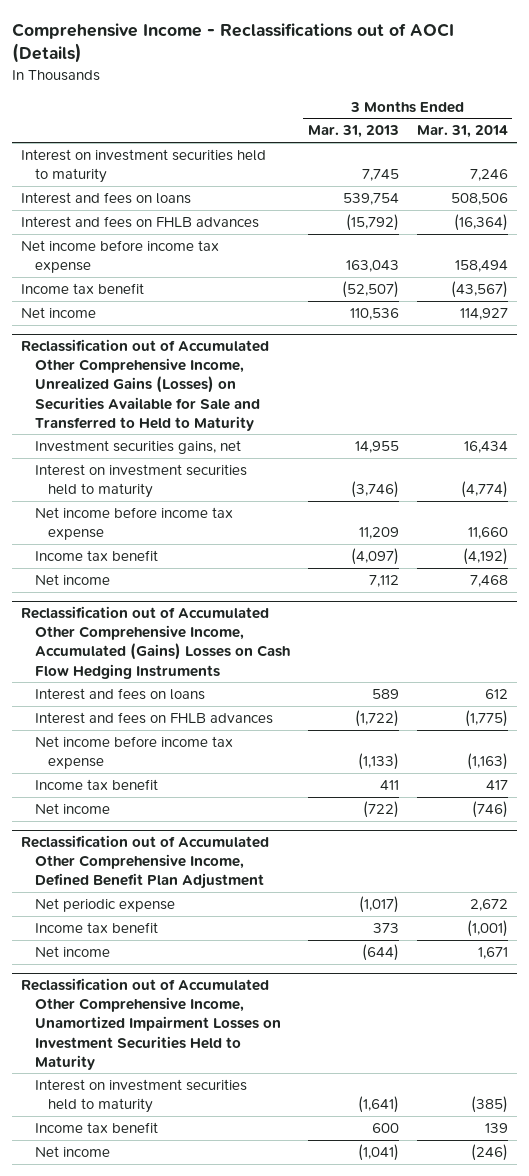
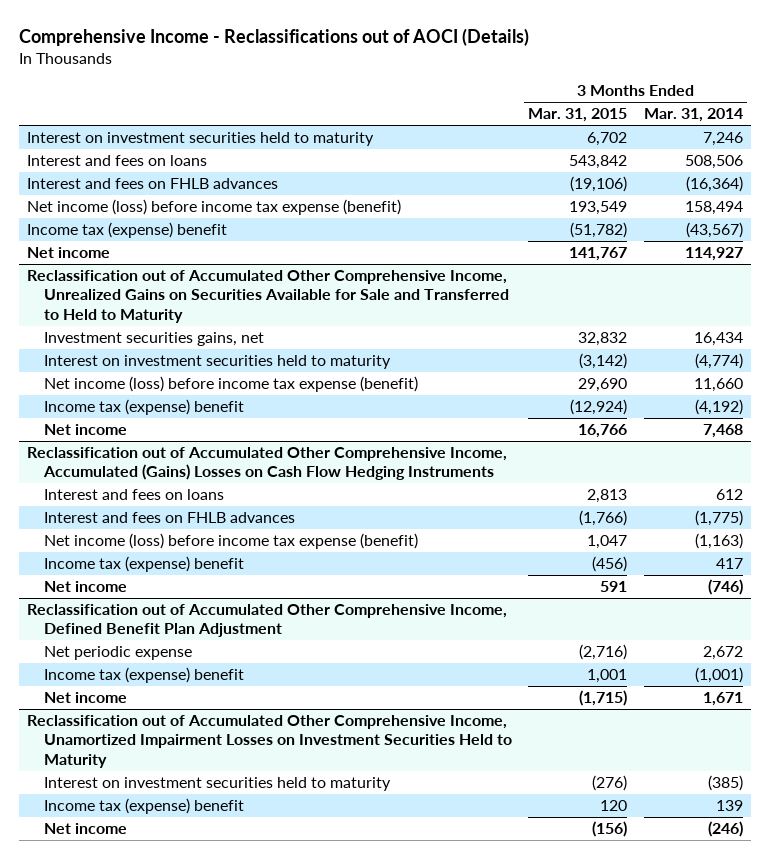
- | 3 Months Ended Mar. 31, 2013 | 3 Months Ended Mar. 31, 2014
+ | 3 Months Ended Mar. 31, 2015 | 3 Months Ended Mar. 31, 2014
- Net income before income tax expense | 163,043 | 158,494
- Income tax benefit | (52,507) | (43,567)
+ Net income (loss) before income tax expense (benefit) | 193,549 | 158,494
+ Income tax (expense) benefit | (51,782) | (43,567)
- Reclassification out of Accumulated Other Comprehensive Income, Unrealized Gains (Losses) on Securities Available for Sale and Transferred to Held to Maturity
+ Reclassification out of Accumulated Other Comprehensive Income, Unrealized Gains on Securities Available for Sale and Transferred to Held to Maturity
- Net income before income tax expense | 11,209 | 11,660
- Income tax benefit | (4,097) | (4,192)
+ Net income (loss) before income tax expense (benefit) | 29,690 | 11,660
+ Income tax (expense) benefit | (12,924) | (4,192)
@ Reclassification out of Accumulated Other Comprehensive Income, Accumulated (Gains) Losses on Cash Flow Hedging Instruments
- Net income before income tax expense | (1,133) | (1,163)
- Income tax benefit | 411 | 417
+ Net income (loss) before income tax expense (benefit) | 1,047 | (1,163)
+ Income tax (expense) benefit | (456) | 417
@ Reclassification out of Accumulated Other Comprehensive Income, Defined Benefit Plan Adjustment
- Income tax benefit | 373 | (1,001)
+ Income tax (expense) benefit | 1,001 | (1,001)
@ Reclassification out of Accumulated Other Comprehensive Income, Unamortized Impairment Losses on Investment Securities Held to Maturity
- Income tax benefit | 600 | 139
+ Income tax (expense) benefit | 120 | 139

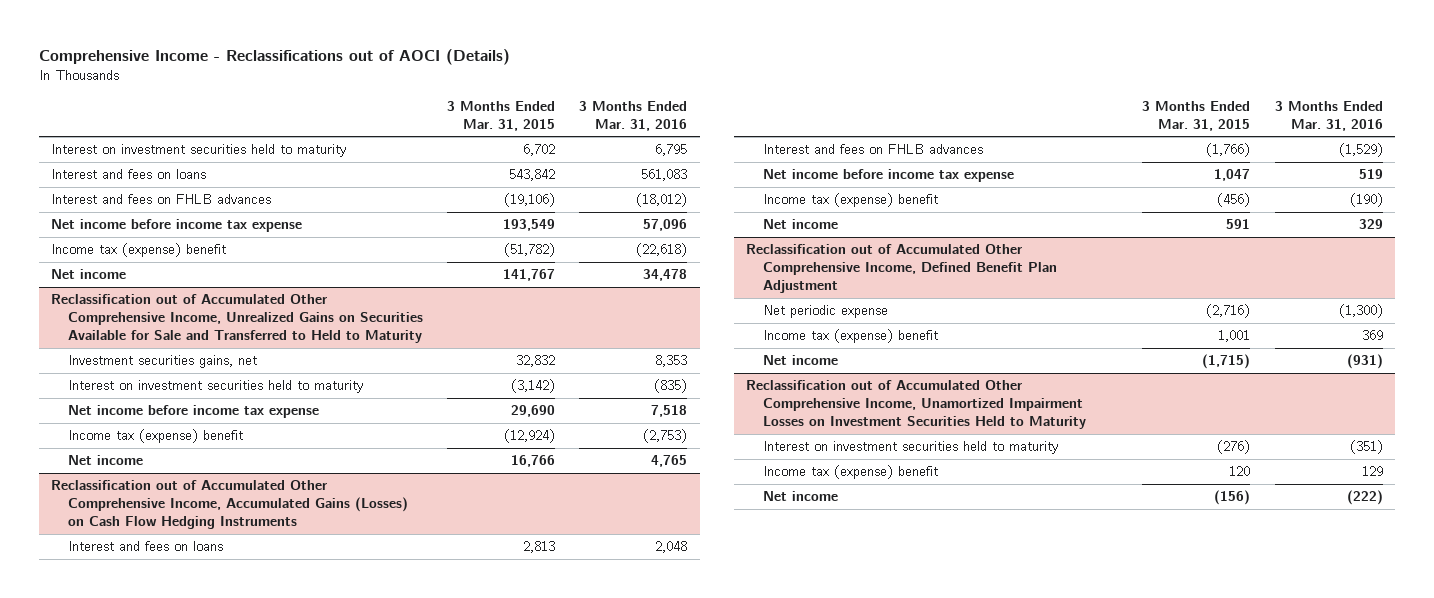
- | 3 Months Ended Mar. 31, 2015 | 3 Months Ended Mar. 31, 2014
+ | 3 Months Ended Mar. 31, 2015 | 3 Months Ended Mar. 31, 2016
- Net income (loss) before income tax expense (benefit) | 193,549 | 158,494
+ Net income before income tax expense | 193,549 | 57,096
@ Reclassification out of Accumulated Other Comprehensive Income, Unrealized Gains on Securities Available for Sale and Transferred to Held to Maturity
- Net income (loss) before income tax expense (benefit) | 29,690 | 11,660
+ Net income before income tax expense | 29,690 | 7,518
- Reclassification out of Accumulated Other Comprehensive Income, Accumulated (Gains) Losses on Cash Flow Hedging Instruments
+ Reclassification out of Accumulated Other Comprehensive Income, Accumulated Gains (Losses) on Cash Flow Hedging Instruments
- Net income (loss) before income tax expense (benefit) | 1,047 | (1,163)
+ Net income before income tax expense | 1,047 | 519

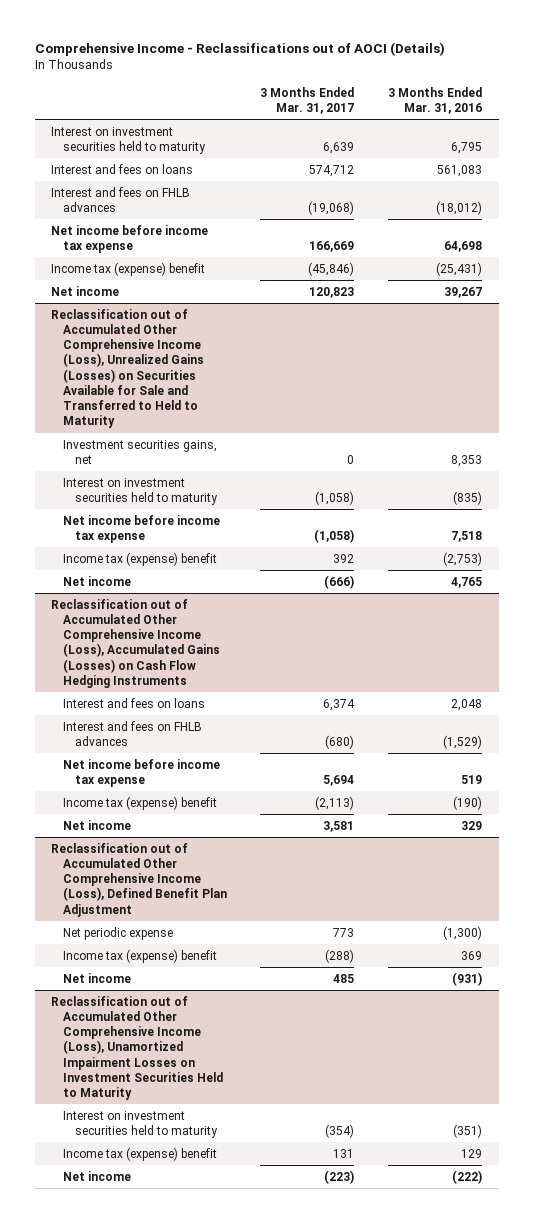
- | 3 Months Ended Mar. 31, 2015 | 3 Months Ended Mar. 31, 2016
+ | 3 Months Ended Mar. 31, 2017 | 3 Months Ended Mar. 31, 2016
- Net income before income tax expense | 193,549 | 57,096
- Income tax (expense) benefit | (51,782) | (22,618)
- Net income | 141,767 | 34,478
- Reclassification out of Accumulated Other Comprehensive Income, Unrealized Gains on Securities Available for Sale and Transferred to Held to Maturity
+ Net income before income tax expense | 166,669 | 64,698
+ Income tax (expense) benefit | (45,846) | (25,431)
+ Net income | 120,823 | 39,267
+ Reclassification out of Accumulated Other Comprehensive Income (Loss), Unrealized Gains (Losses) on Securities Available for Sale and Transferred to Held to Maturity
- Reclassification out of Accumulated Other Comprehensive Income, Accumulated Gains (Losses) on Cash Flow Hedging Instruments
+ Reclassification out of Accumulated Other Comprehensive Income (Loss), Accumulated Gains (Losses) on Cash Flow Hedging Instruments
- Reclassification out of Accumulated Other Comprehensive Income, Defined Benefit Plan Adjustment
+ Reclassification out of Accumulated Other Comprehensive Income (Loss), Defined Benefit Plan Adjustment
- Reclassification out of Accumulated Other Comprehensive Income, Unamortized Impairment Losses on Investment Securities Held to Maturity
+ Reclassification out of Accumulated Other Comprehensive Income (Loss), Unamortized Impairment Losses on Investment Securities Held to Maturity

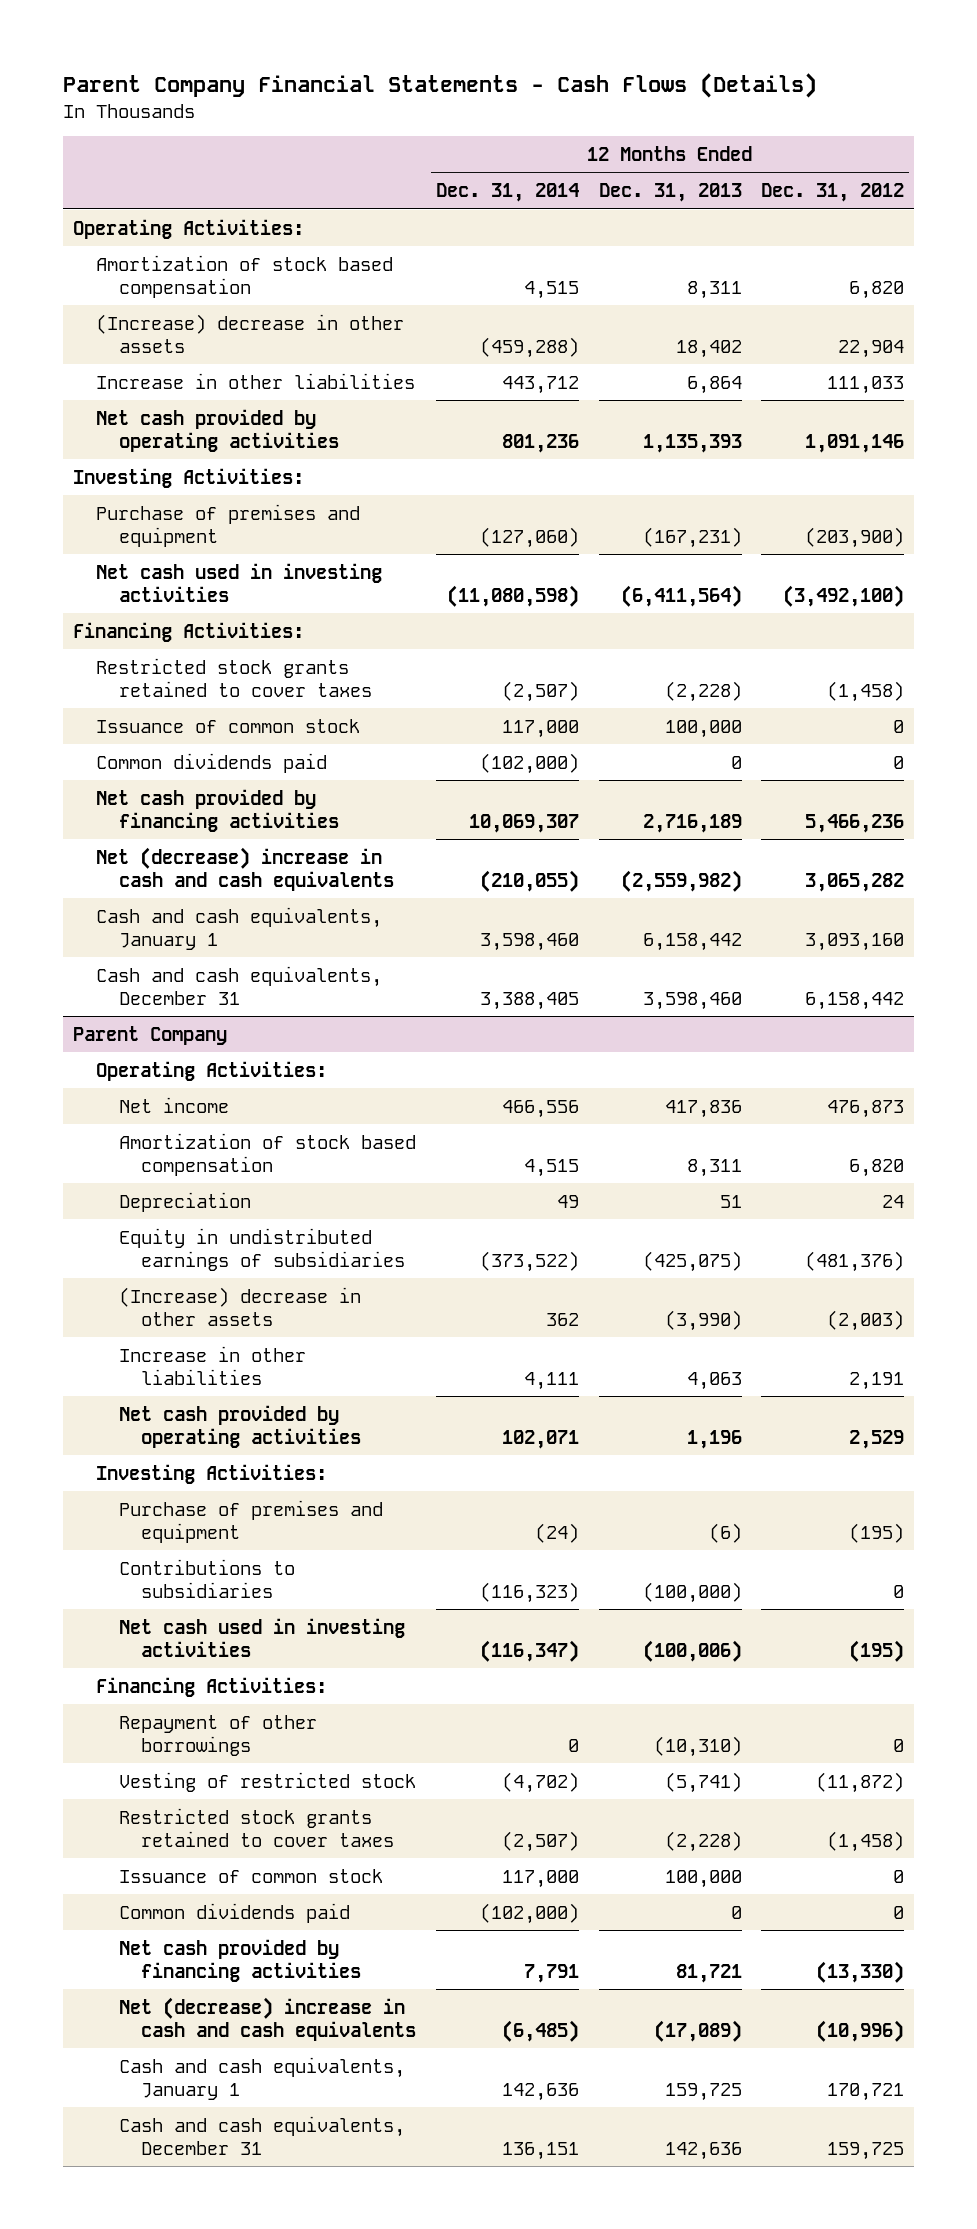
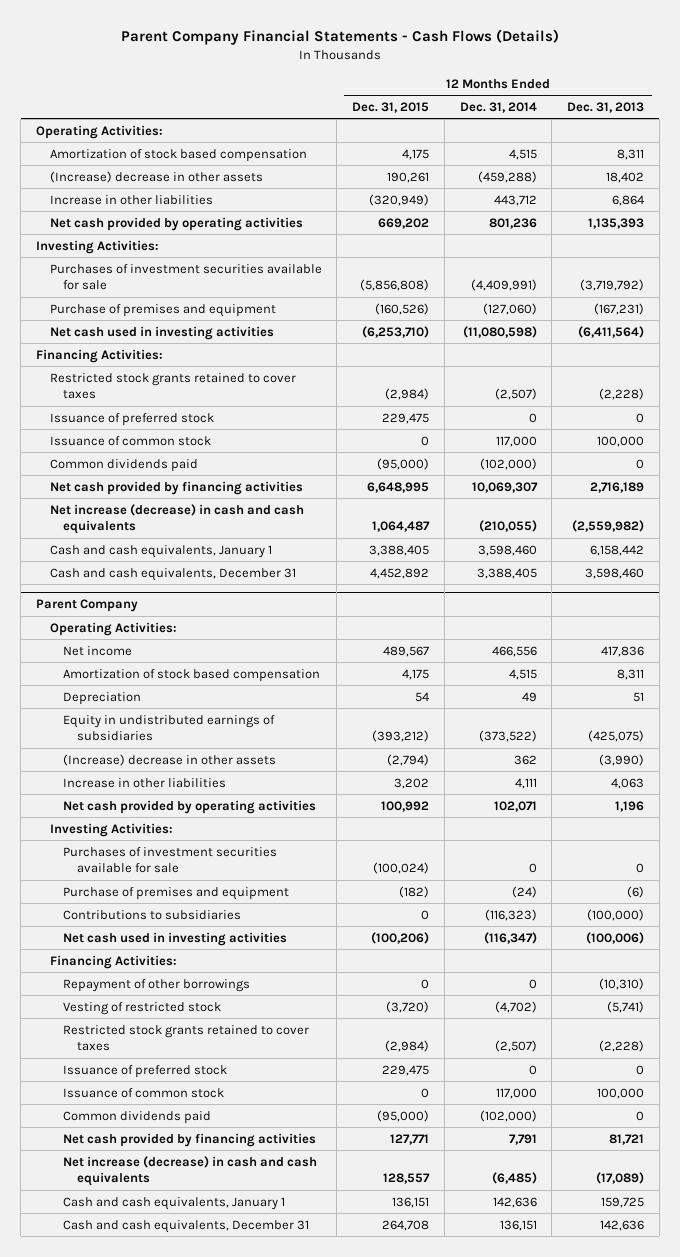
- | 12 Months Ended Dec. 31, 2014 | 12 Months Ended Dec. 31, 2013 | 12 Months Ended Dec. 31, 2012
+ | 12 Months Ended Dec. 31, 2015 | 12 Months Ended Dec. 31, 2014 | 12 Months Ended Dec. 31, 2013
+ Purchases of investment securities available for sale | (5,856,808) | (4,409,991) | (3,719,792)
+ Issuance of preferred stock | 229,475 | 0 | 0
- Net (decrease) increase in cash and cash equivalents | (210,055) | (2,559,982) | 3,065,282
+ Net increase (decrease) in cash and cash equivalents | 1,064,487 | (210,055) | (2,559,982)
@ Parent Company
+ Purchases of investment securities available for sale | (100,024) | 0 | 0
+ Issuance of preferred stock | 229,475 | 0 | 0
- Net (decrease) increase in cash and cash equivalents | (6,485) | (17,089) | (10,996)
+ Net increase (decrease) in cash and cash equivalents | 128,557 | (6,485) | (17,089)

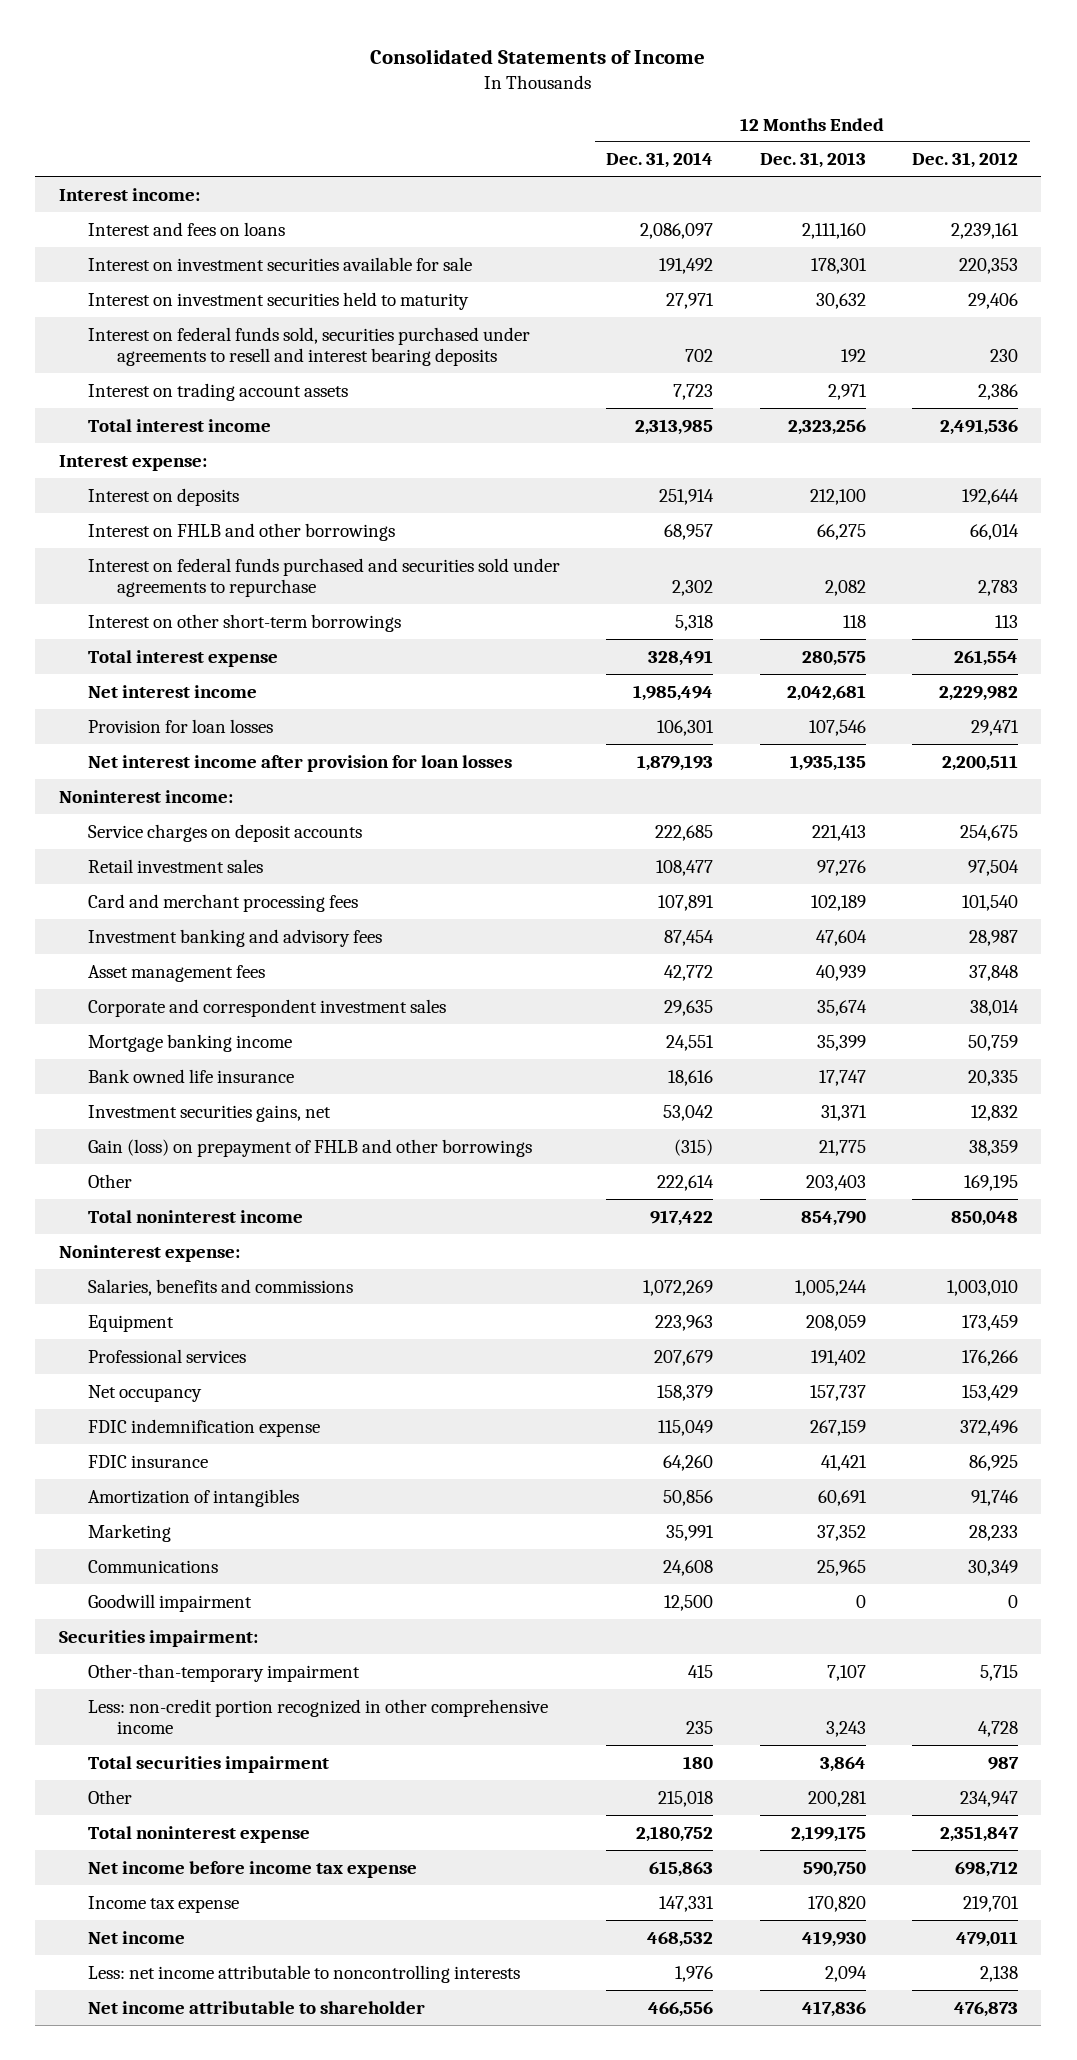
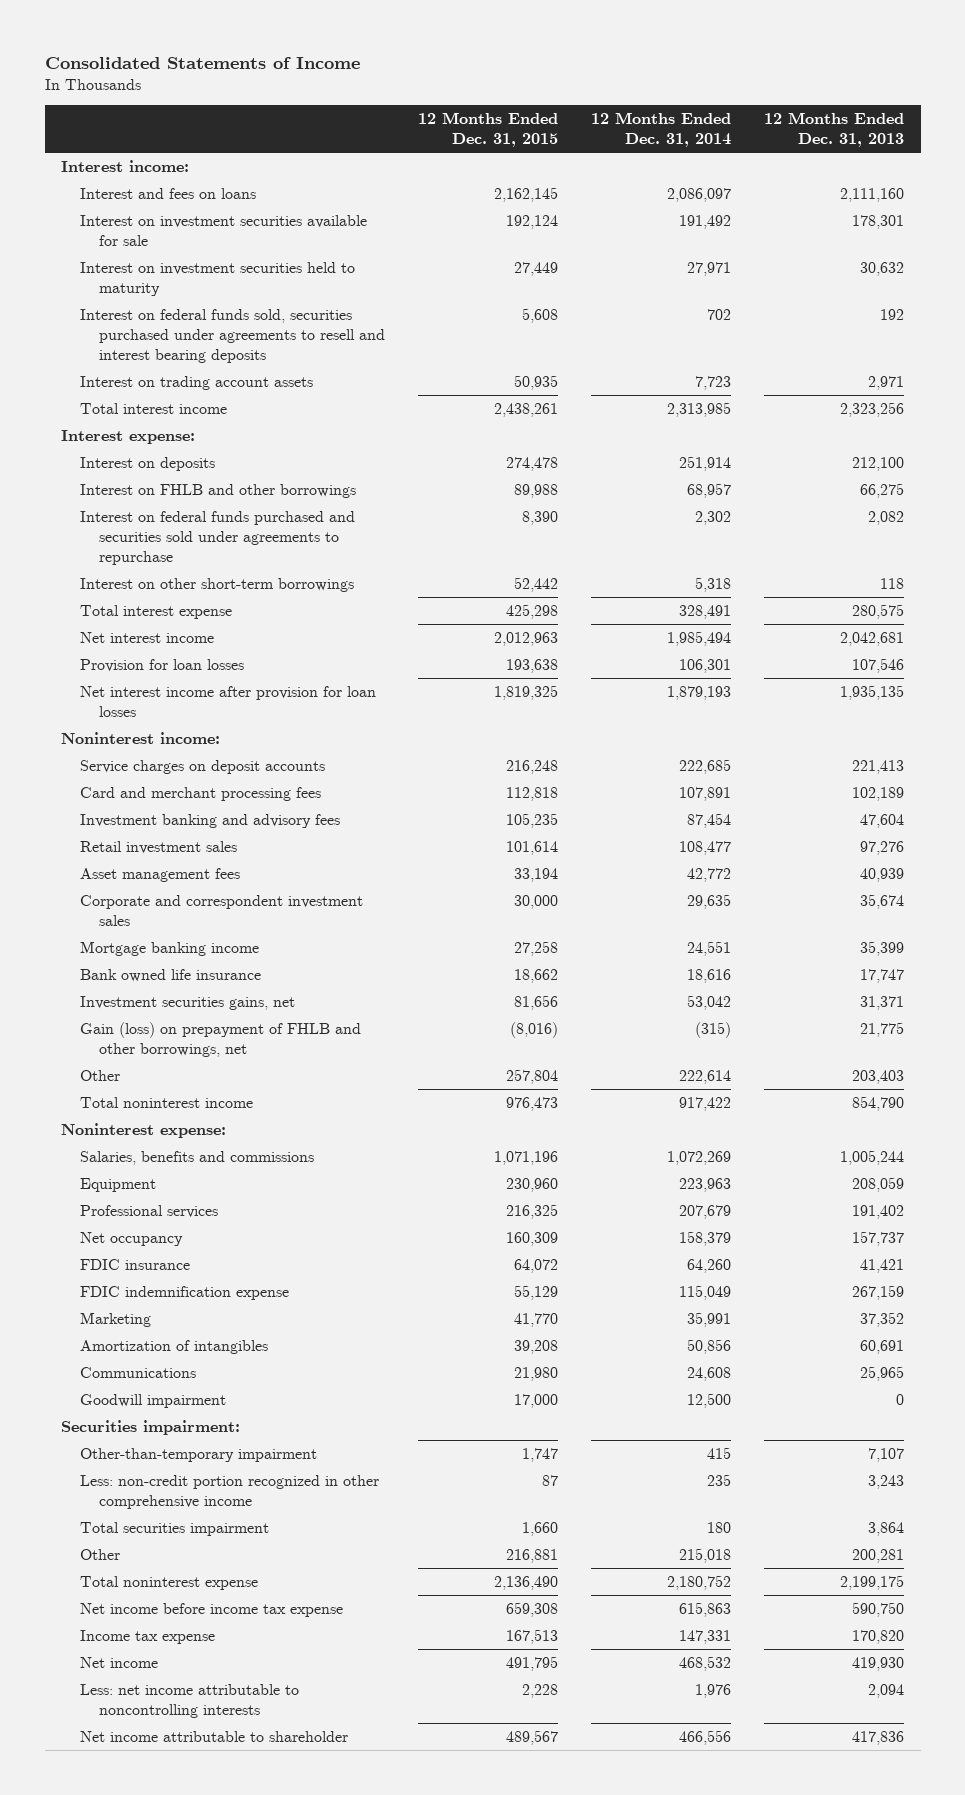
- | 12 Months Ended Dec. 31, 2014 | 12 Months Ended Dec. 31, 2013 | 12 Months Ended Dec. 31, 2012
+ | 12 Months Ended Dec. 31, 2015 | 12 Months Ended Dec. 31, 2014 | 12 Months Ended Dec. 31, 2013
moved down: Retail investment sales | 101,614 | 108,477 | 97,276
- Gain (loss) on prepayment of FHLB and other borrowings | (315) | 21,775 | 38,359
+ Gain (loss) on prepayment of FHLB and other borrowings, net | (8,016) | (315) | 21,775
moved down: FDIC indemnification expense | 55,129 | 115,049 | 267,159
moved down: Amortization of intangibles | 39,208 | 50,856 | 60,691

